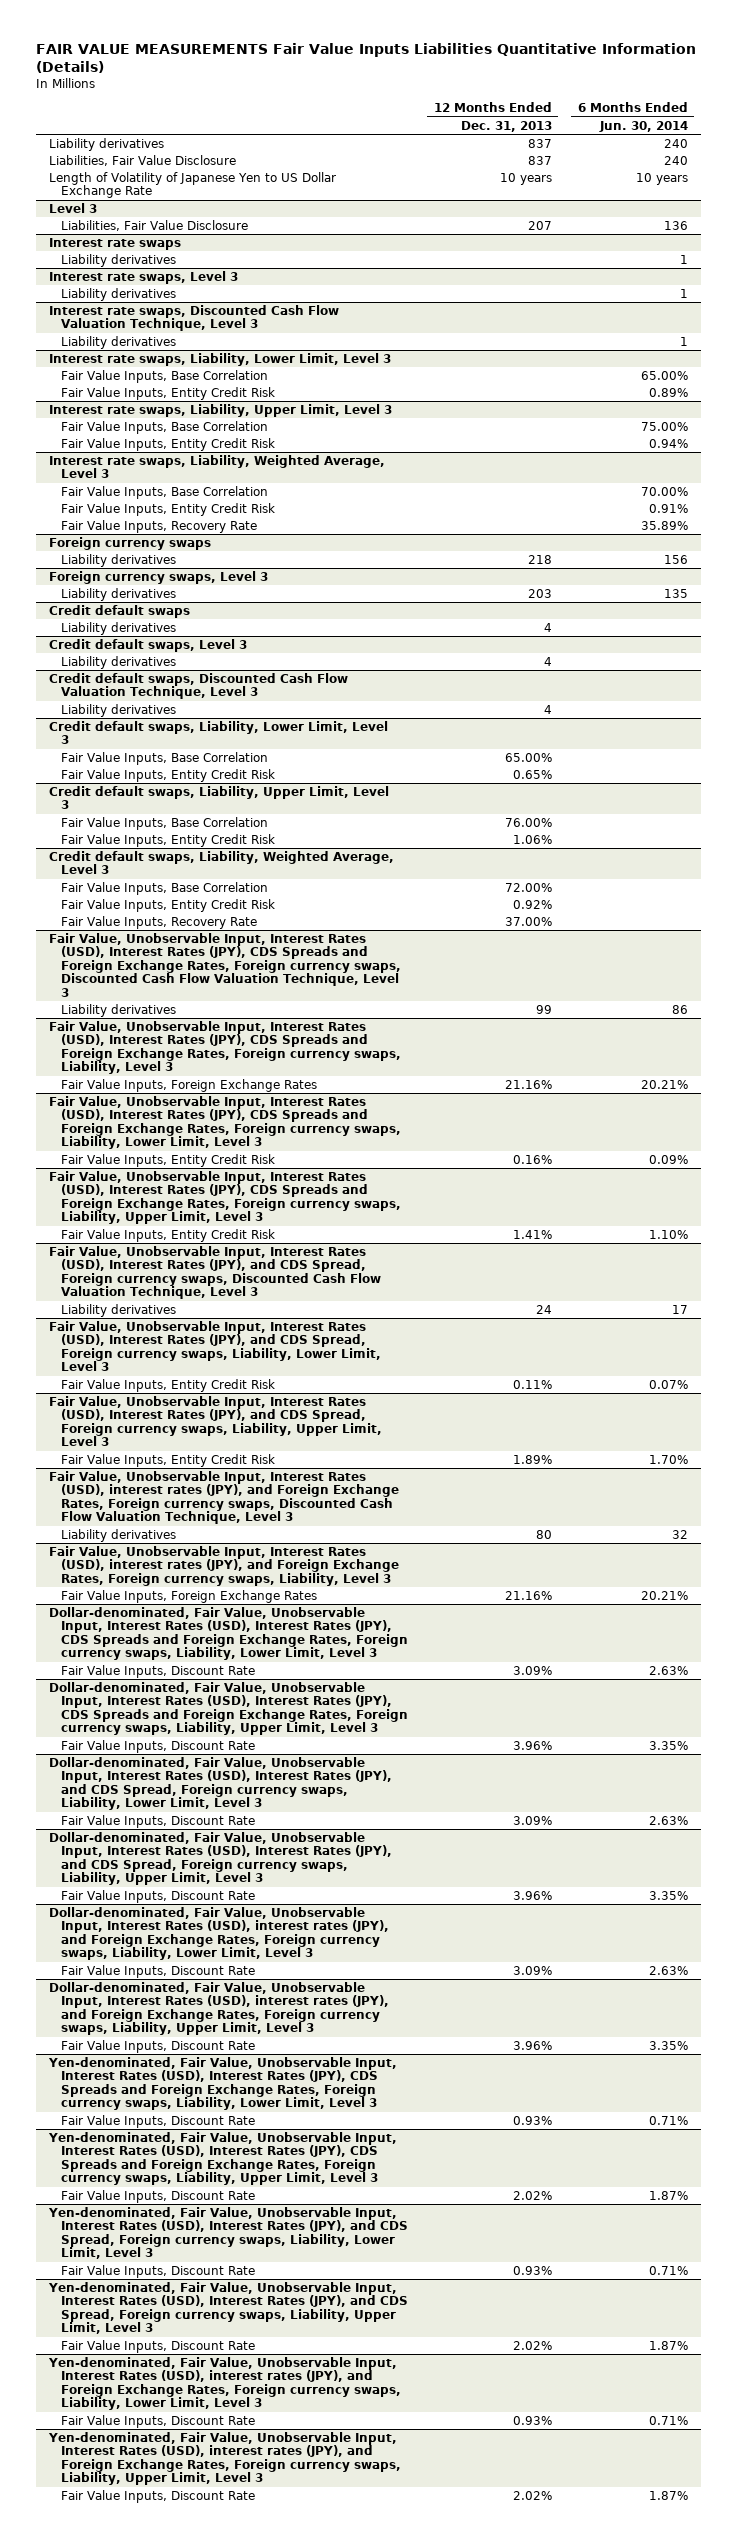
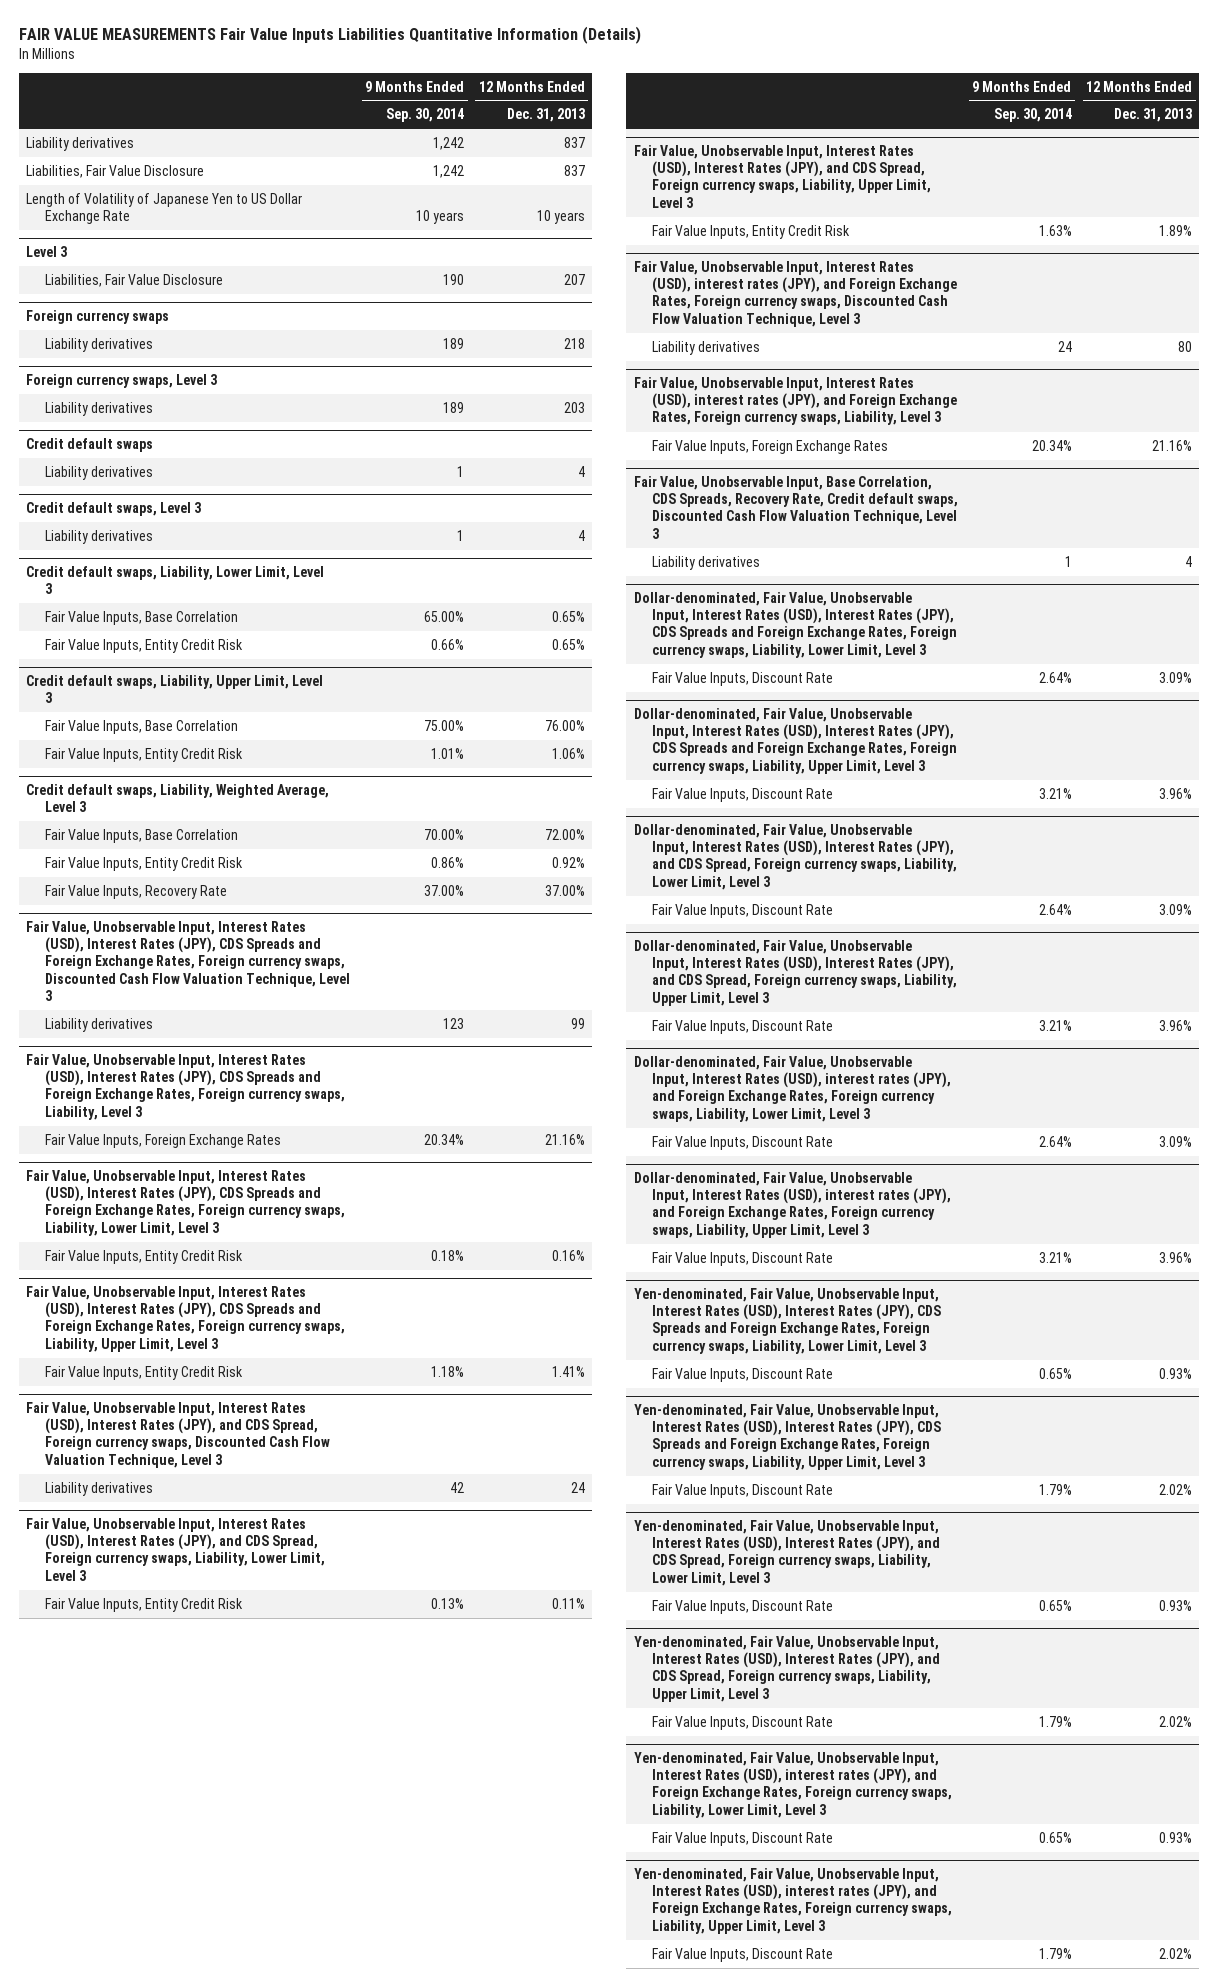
- | 12 Months Ended Dec. 31, 2013 | 6 Months Ended Jun. 30, 2014
+ | 9 Months Ended Sep. 30, 2014 | 12 Months Ended Dec. 31, 2013
- Interest rate swaps
- Liability derivatives | | 1
- Interest rate swaps, Level 3
- Liability derivatives | | 1
- Interest rate swaps, Discounted Cash Flow Valuation Technique, Level 3
- Liability derivatives | | 1
- Interest rate swaps, Liability, Lower Limit, Level 3
- Fair Value Inputs, Base Correlation | | 65.00%
- Fair Value Inputs, Entity Credit Risk | | 0.89%
- Interest rate swaps, Liability, Upper Limit, Level 3
- Fair Value Inputs, Base Correlation | | 75.00%
- Fair Value Inputs, Entity Credit Risk | | 0.94%
- Interest rate swaps, Liability, Weighted Average, Level 3
- Fair Value Inputs, Base Correlation | | 70.00%
- Fair Value Inputs, Entity Credit Risk | | 0.91%
- Fair Value Inputs, Recovery Rate | | 35.89%
- Credit default swaps, Discounted Cash Flow Valuation Technique, Level 3
- Liability derivatives | 4 |
@ Credit default swaps, Liability, Lower Limit, Level 3
- Fair Value Inputs, Base Correlation | 65.00% |
+ Fair Value Inputs, Base Correlation | 65.00% | 0.65%
+ Fair Value, Unobservable Input, Base Correlation, CDS Spreads, Recovery Rate, Credit default swaps, Discounted Cash Flow Valuation Technique, Level 3
+ Liability derivatives | 1 | 4

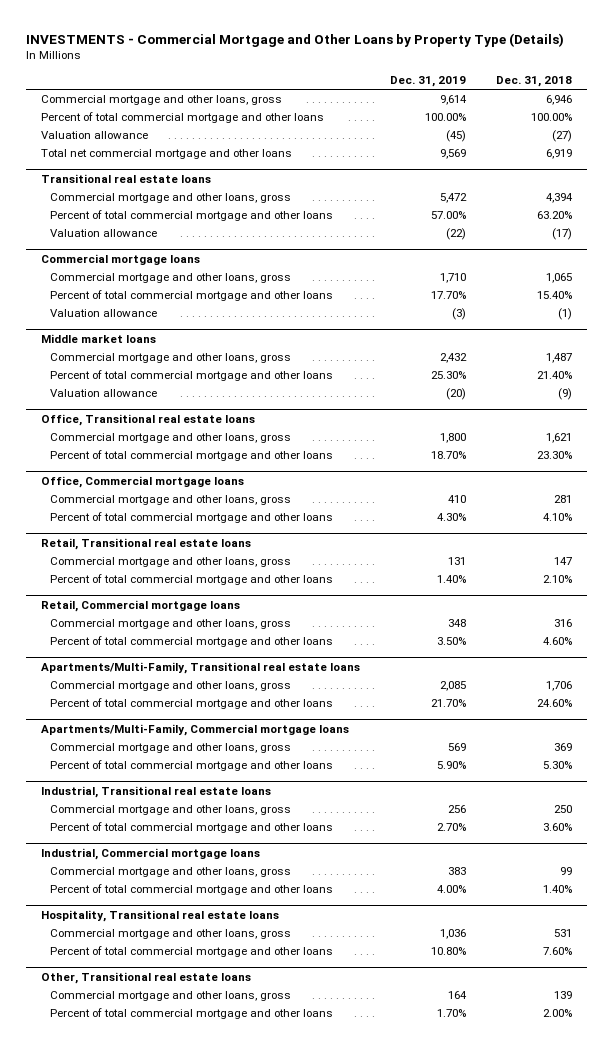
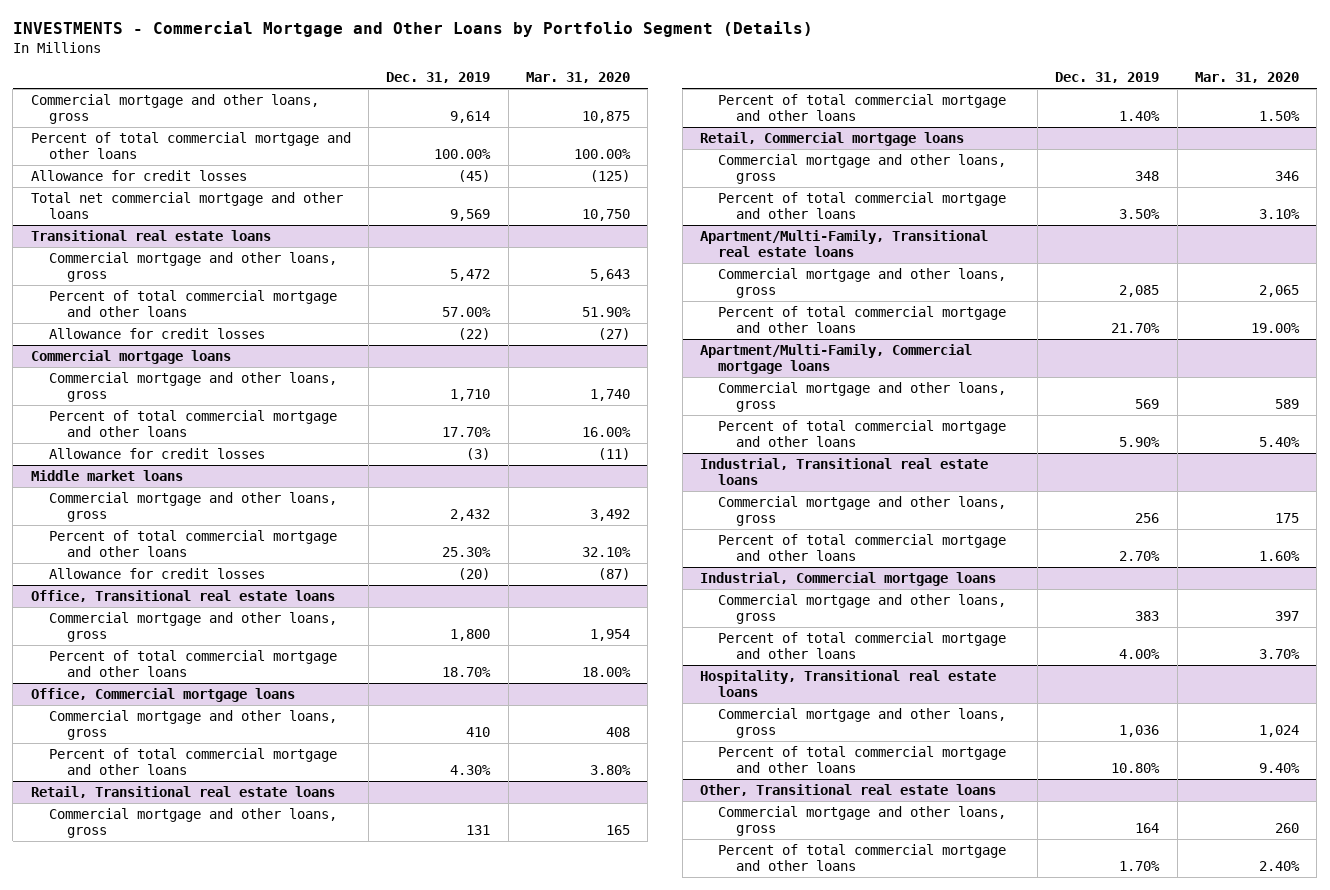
- INVESTMENTS - Commercial Mortgage and Other Loans by Property Type (Details)
+ INVESTMENTS - Commercial Mortgage and Other Loans by Portfolio Segment (Details)
- | Dec. 31, 2019 | Dec. 31, 2018
+ | Dec. 31, 2019 | Mar. 31, 2020
- Valuation allowance | (45) | (27)
+ Allowance for credit losses | (45) | (125)
@ Transitional real estate loans
- Valuation allowance | (22) | (17)
+ Allowance for credit losses | (22) | (27)
@ Commercial mortgage loans
- Valuation allowance | (3) | (1)
+ Allowance for credit losses | (3) | (11)
@ Middle market loans
- Valuation allowance | (20) | (9)
+ Allowance for credit losses | (20) | (87)
- Apartments/Multi-Family, Transitional real estate loans
+ Apartment/Multi-Family, Transitional real estate loans
- Apartments/Multi-Family, Commercial mortgage loans
+ Apartment/Multi-Family, Commercial mortgage loans

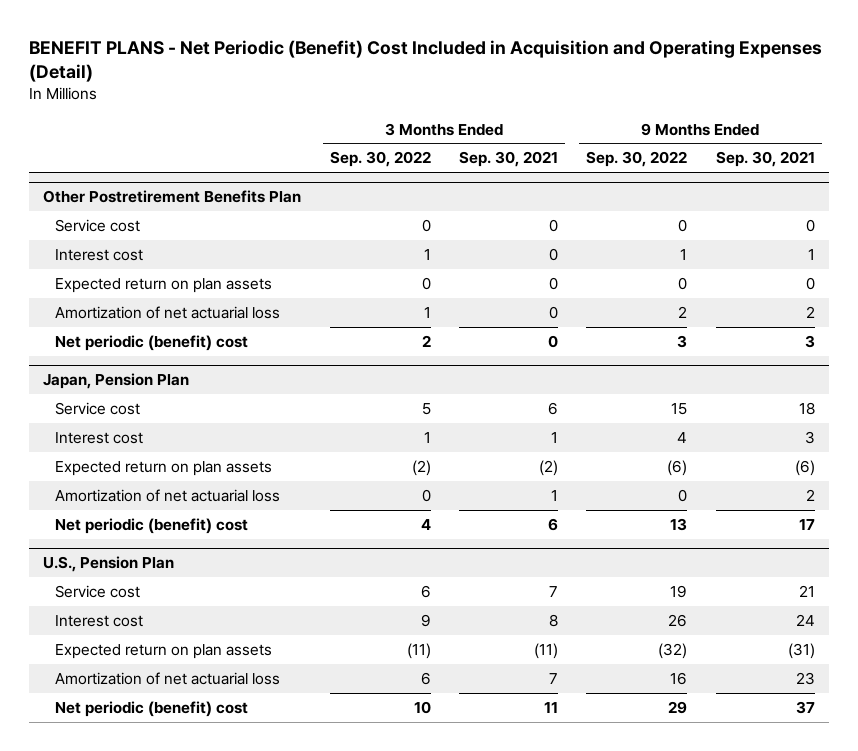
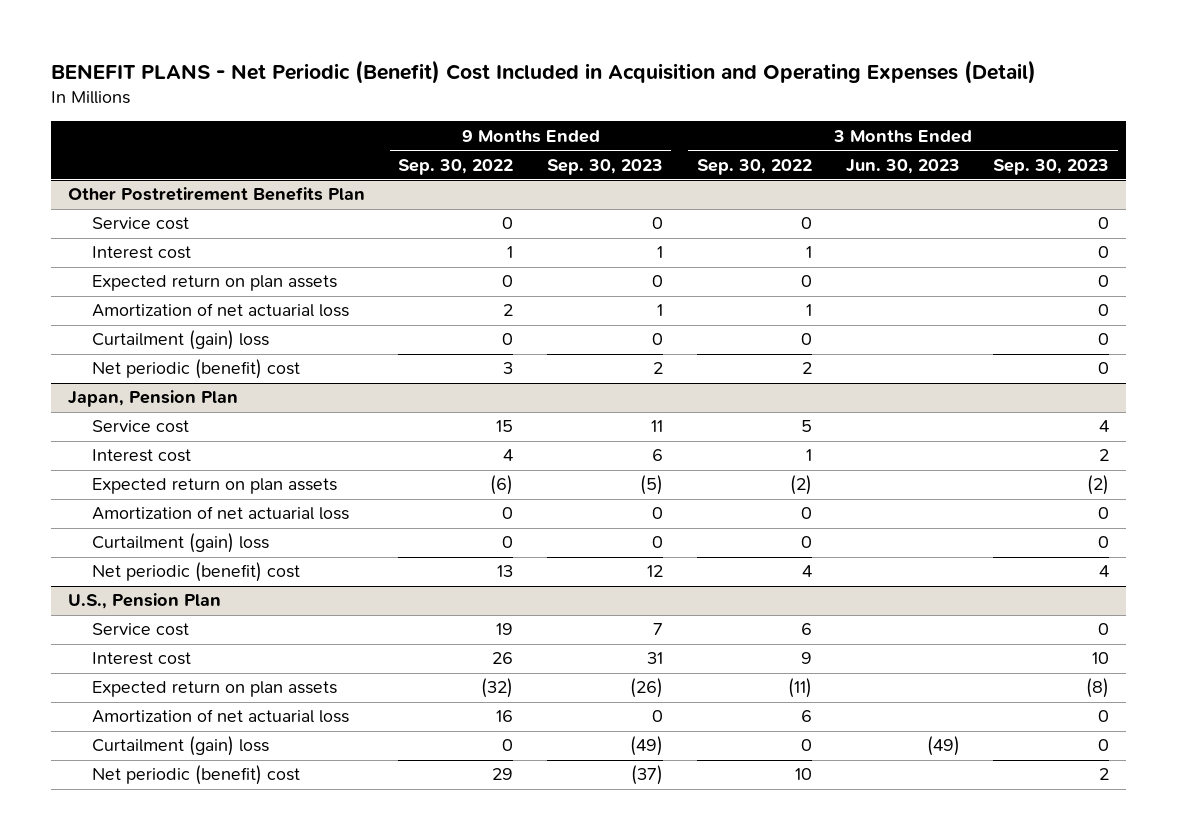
- | 3 Months Ended Sep. 30, 2022 | 3 Months Ended Sep. 30, 2021 | 9 Months Ended Sep. 30, 2022 | 9 Months Ended Sep. 30, 2021
+ | 9 Months Ended Sep. 30, 2022 | 9 Months Ended Sep. 30, 2023 | 3 Months Ended Sep. 30, 2022 | 3 Months Ended Jun. 30, 2023 | 3 Months Ended Sep. 30, 2023
@ Other Postretirement Benefits Plan
+ Curtailment (gain) loss | 0 | 0 | 0 | | 0
@ Japan, Pension Plan
+ Curtailment (gain) loss | 0 | 0 | 0 | | 0
@ U.S., Pension Plan
+ Curtailment (gain) loss | 0 | (49) | 0 | (49) | 0

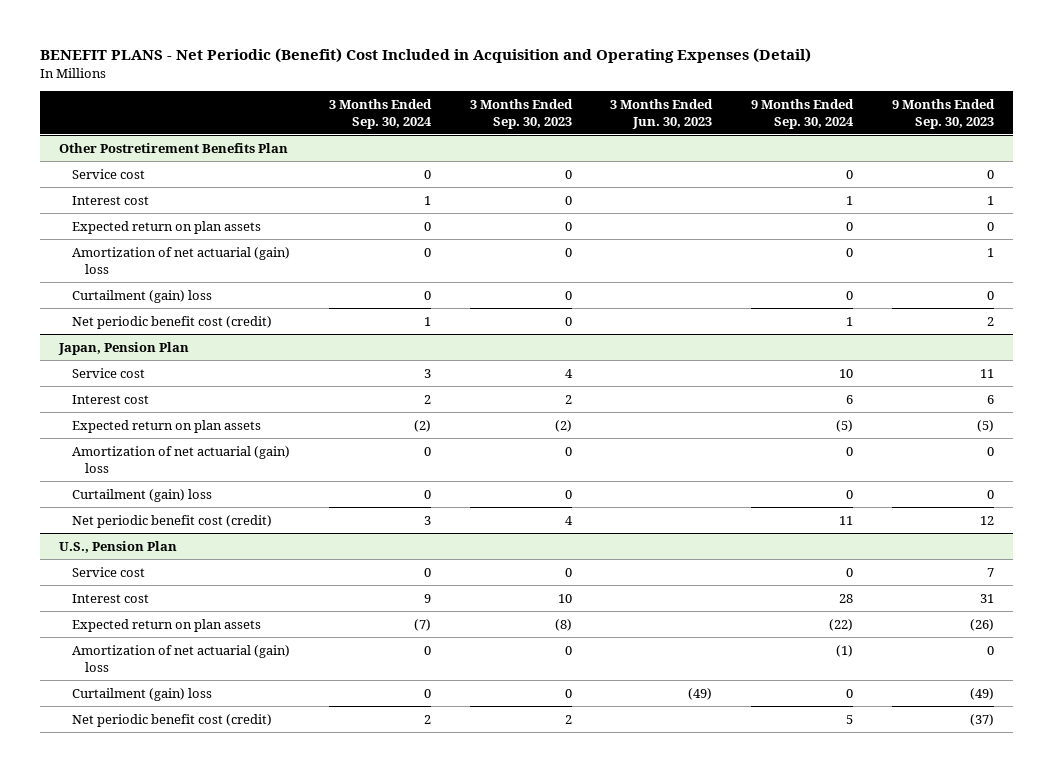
- | 9 Months Ended Sep. 30, 2022 | 9 Months Ended Sep. 30, 2023 | 3 Months Ended Sep. 30, 2022 | 3 Months Ended Jun. 30, 2023 | 3 Months Ended Sep. 30, 2023
+ | 3 Months Ended Sep. 30, 2024 | 3 Months Ended Sep. 30, 2023 | 3 Months Ended Jun. 30, 2023 | 9 Months Ended Sep. 30, 2024 | 9 Months Ended Sep. 30, 2023
@ Other Postretirement Benefits Plan
- Amortization of net actuarial loss | 2 | 1 | 1 | | 0
+ Amortization of net actuarial (gain) loss | 0 | 0 | | 0 | 1
- Net periodic (benefit) cost | 3 | 2 | 2 | | 0
+ Net periodic benefit cost (credit) | 1 | 0 | | 1 | 2
@ Japan, Pension Plan
- Amortization of net actuarial loss | 0 | 0 | 0 | | 0
+ Amortization of net actuarial (gain) loss | 0 | 0 | | 0 | 0
- Net periodic (benefit) cost | 13 | 12 | 4 | | 4
+ Net periodic benefit cost (credit) | 3 | 4 | | 11 | 12
@ U.S., Pension Plan
- Amortization of net actuarial loss | 16 | 0 | 6 | | 0
+ Amortization of net actuarial (gain) loss | 0 | 0 | | (1) | 0
- Net periodic (benefit) cost | 29 | (37) | 10 | | 2
+ Net periodic benefit cost (credit) | 2 | 2 | | 5 | (37)

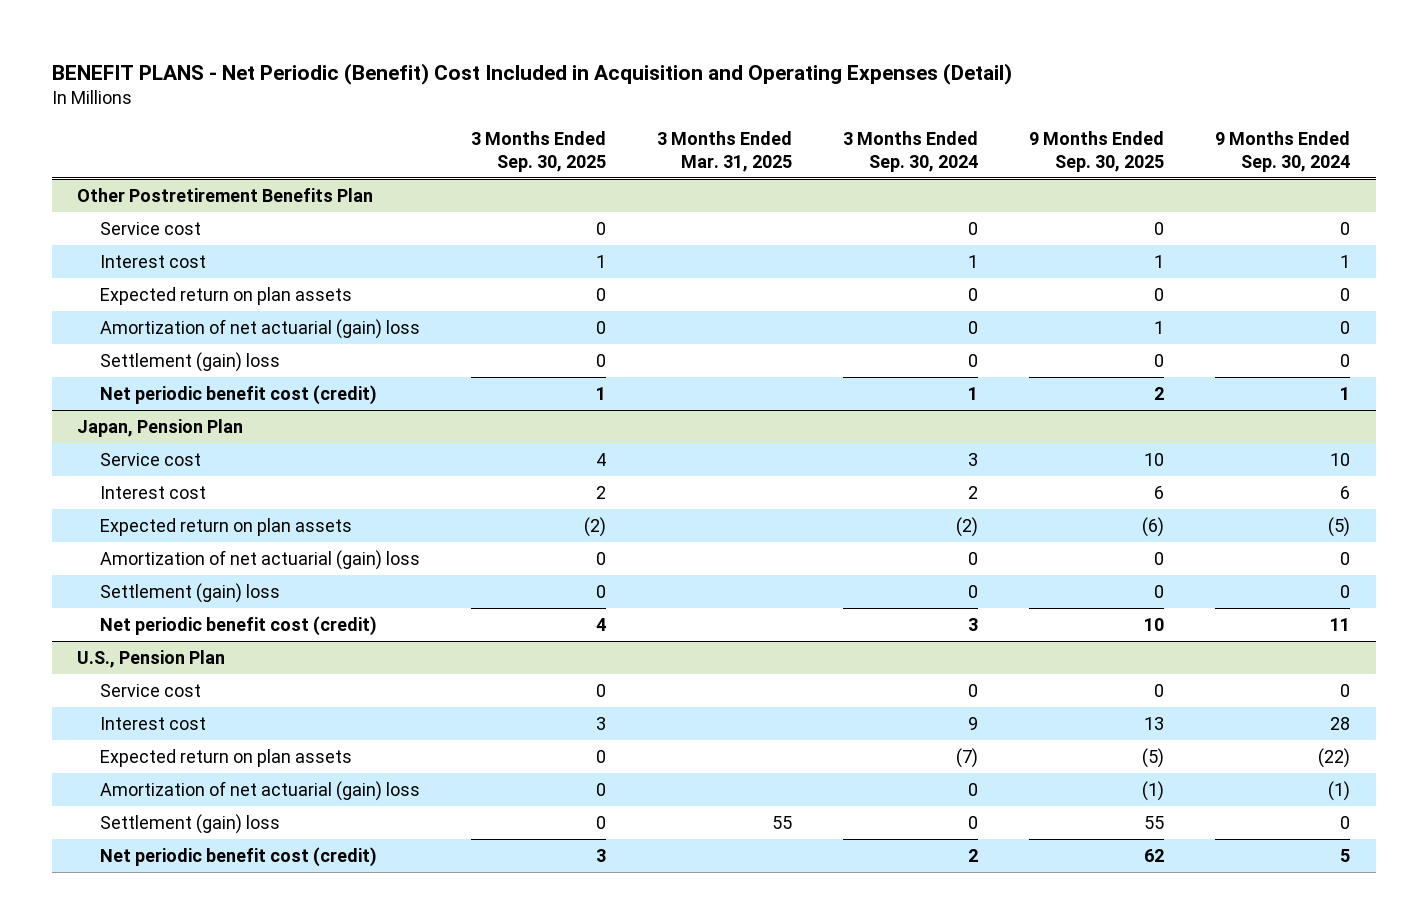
- | 3 Months Ended Sep. 30, 2024 | 3 Months Ended Sep. 30, 2023 | 3 Months Ended Jun. 30, 2023 | 9 Months Ended Sep. 30, 2024 | 9 Months Ended Sep. 30, 2023
+ | 3 Months Ended Sep. 30, 2025 | 3 Months Ended Mar. 31, 2025 | 3 Months Ended Sep. 30, 2024 | 9 Months Ended Sep. 30, 2025 | 9 Months Ended Sep. 30, 2024
@ Other Postretirement Benefits Plan
- Curtailment (gain) loss | 0 | 0 | | 0 | 0
+ Settlement (gain) loss | 0 | | 0 | 0 | 0
@ Japan, Pension Plan
- Curtailment (gain) loss | 0 | 0 | | 0 | 0
+ Settlement (gain) loss | 0 | | 0 | 0 | 0
@ U.S., Pension Plan
- Curtailment (gain) loss | 0 | 0 | (49) | 0 | (49)
+ Settlement (gain) loss | 0 | 55 | 0 | 55 | 0

